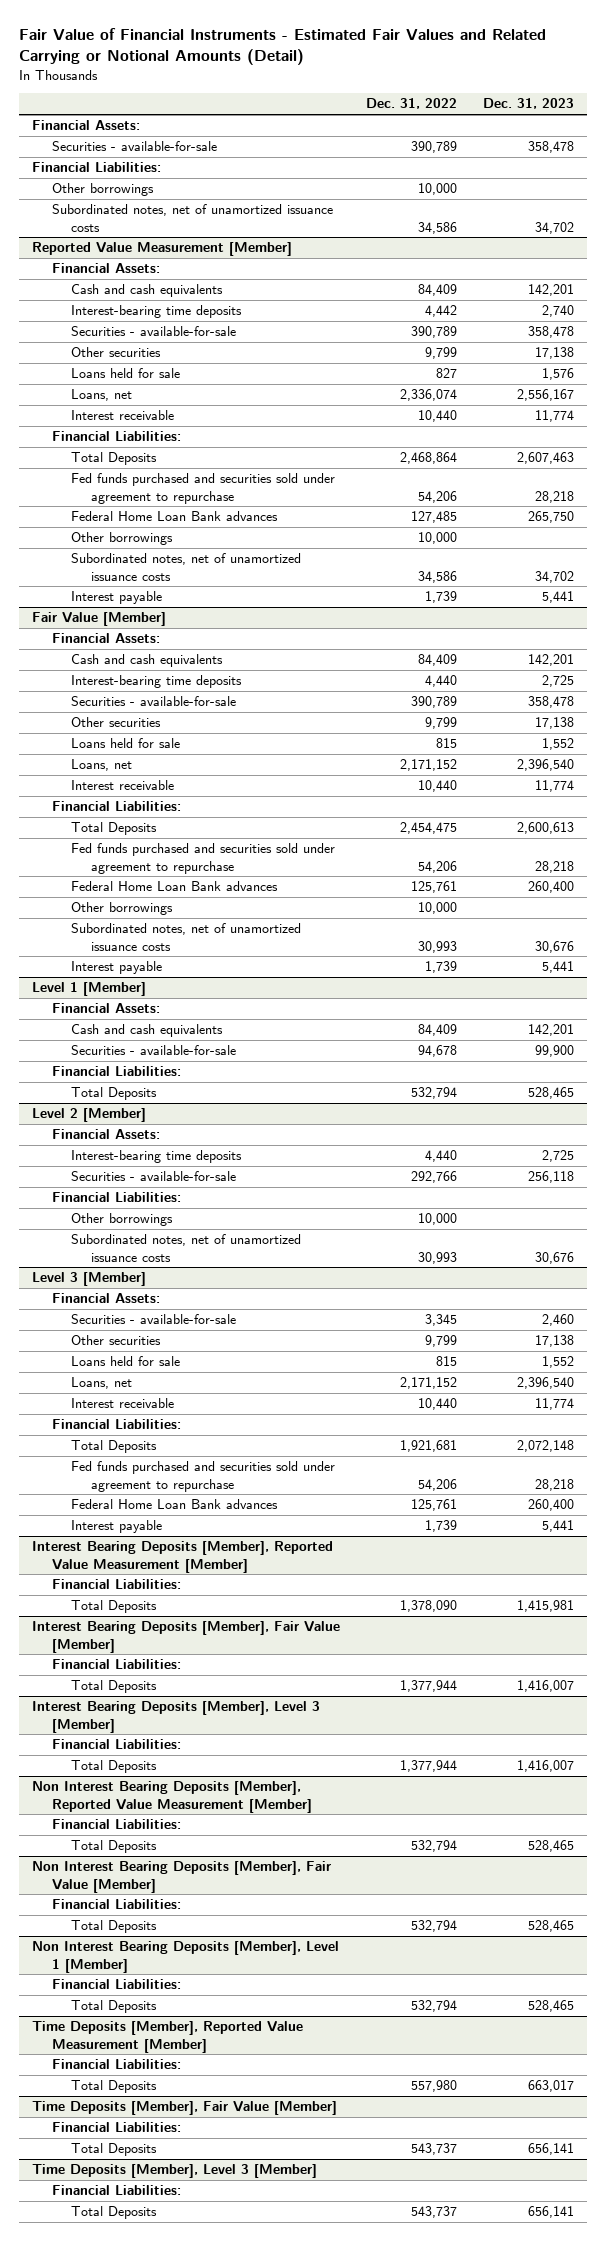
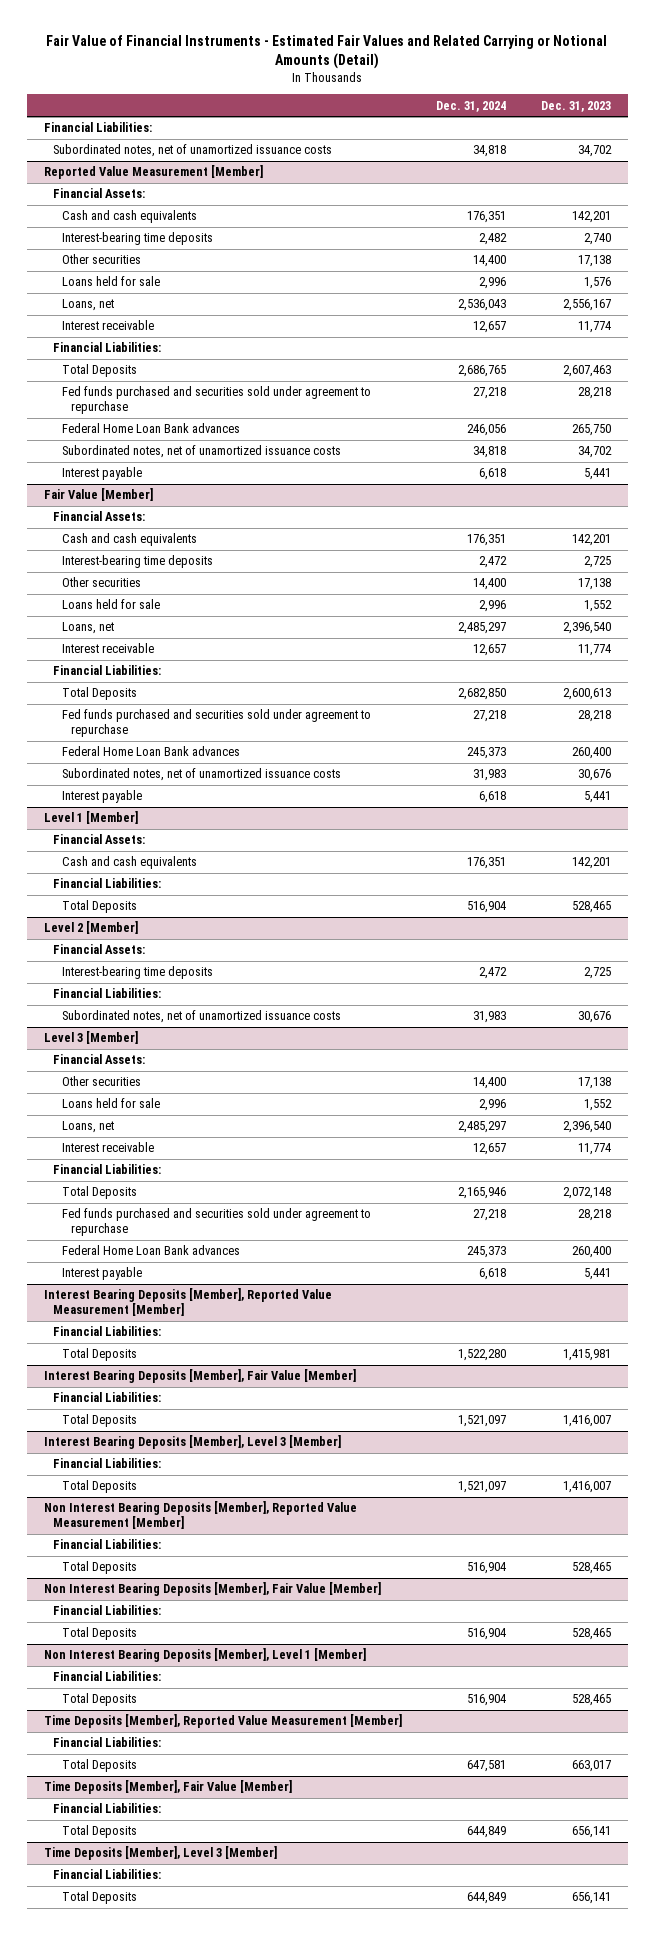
- | Dec. 31, 2022 | Dec. 31, 2023
+ | Dec. 31, 2024 | Dec. 31, 2023
- Financial Assets:
- Securities - available-for-sale | 390,789 | 358,478
- Other borrowings | 10,000 |
@ Reported Value Measurement [Member]
- Securities - available-for-sale | 390,789 | 358,478
- Other borrowings | 10,000 |
@ Fair Value [Member]
- Securities - available-for-sale | 390,789 | 358,478
- Other borrowings | 10,000 |
@ Level 1 [Member]
- Securities - available-for-sale | 94,678 | 99,900
@ Level 2 [Member]
- Securities - available-for-sale | 292,766 | 256,118
- Other borrowings | 10,000 |
@ Level 3 [Member]
- Securities - available-for-sale | 3,345 | 2,460

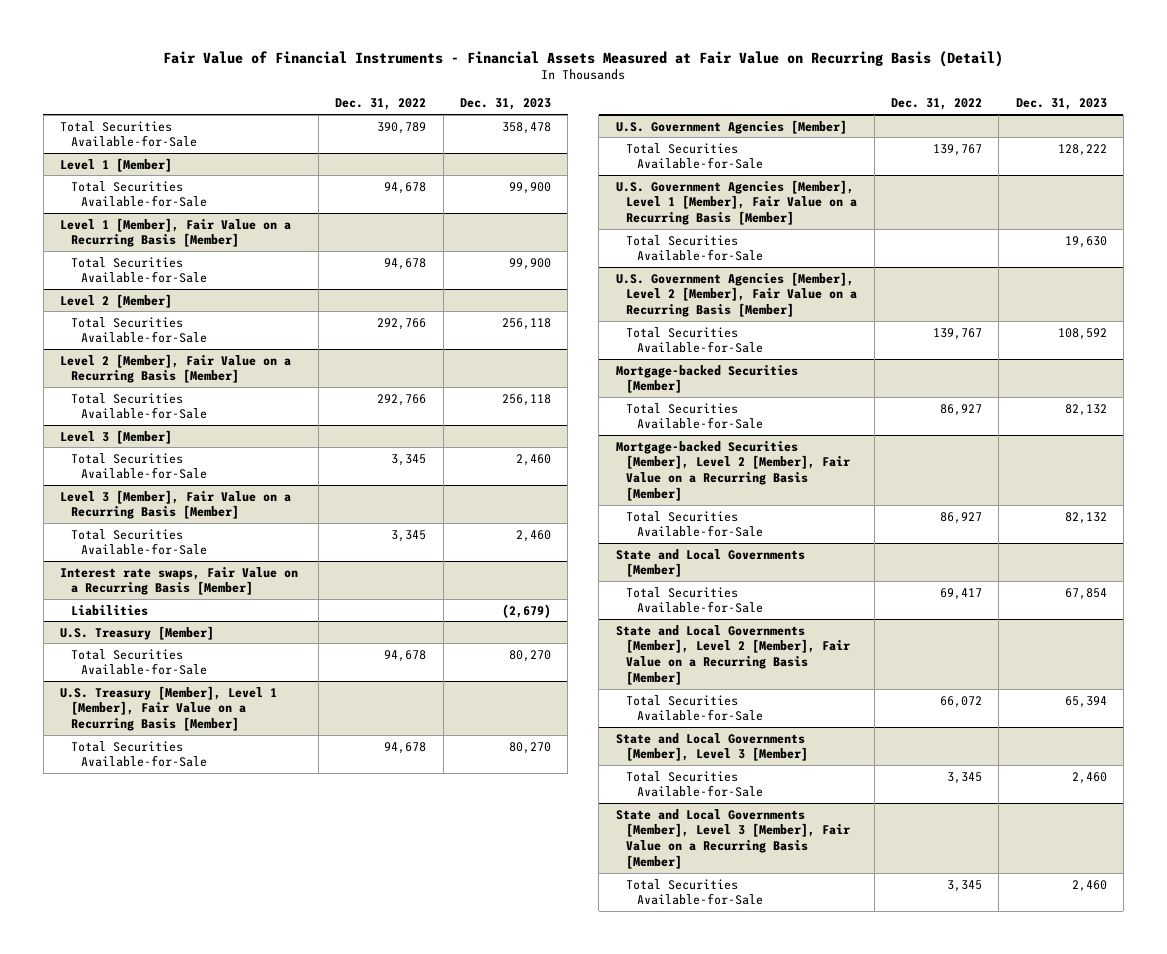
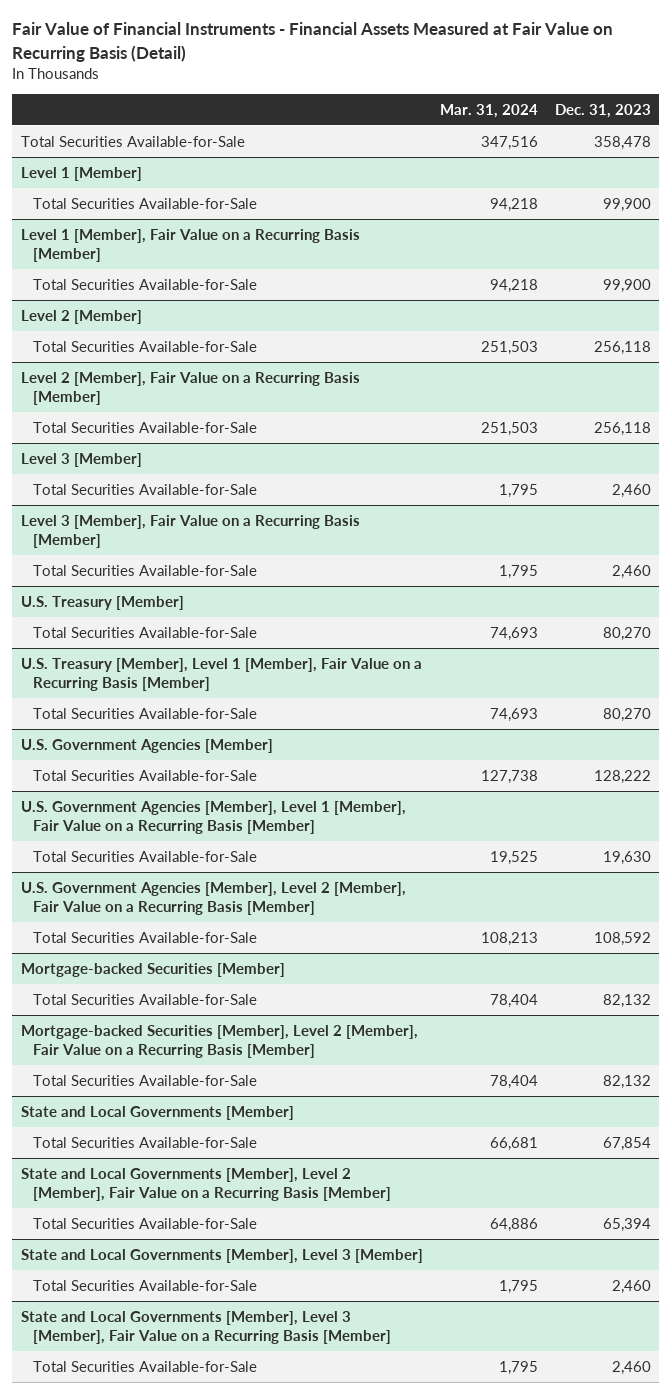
- | Dec. 31, 2022 | Dec. 31, 2023
+ | Mar. 31, 2024 | Dec. 31, 2023
- Interest rate swaps, Fair Value on a Recurring Basis [Member]
- Liabilities | | (2,679)

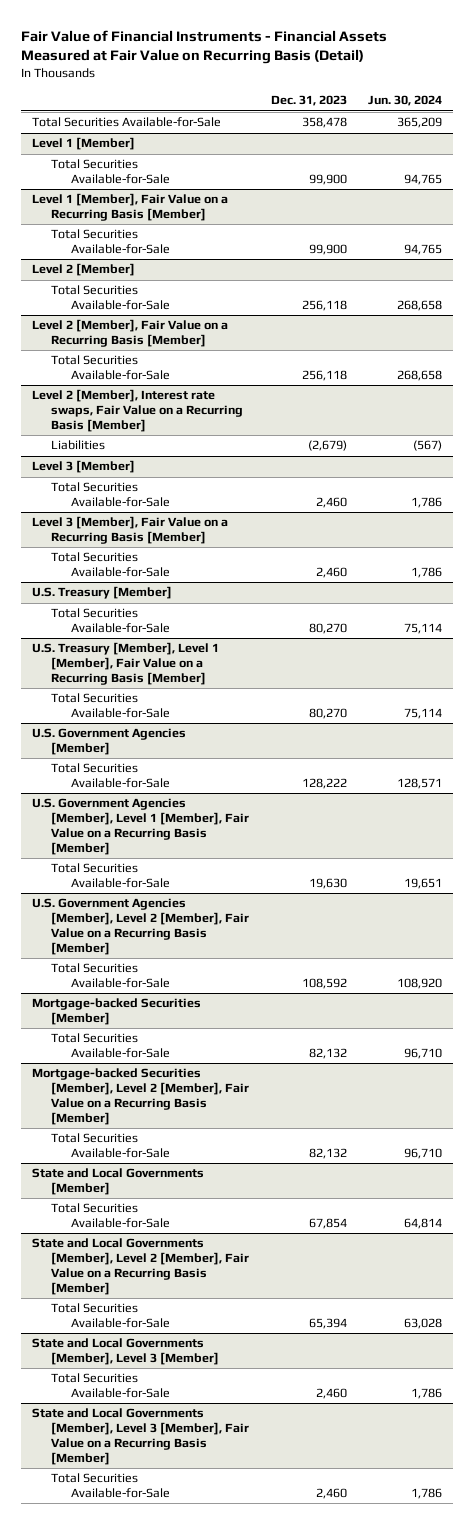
- | Mar. 31, 2024 | Dec. 31, 2023
+ | Dec. 31, 2023 | Jun. 30, 2024
+ Level 2 [Member], Interest rate swaps, Fair Value on a Recurring Basis [Member]
+ Liabilities | (2,679) | (567)

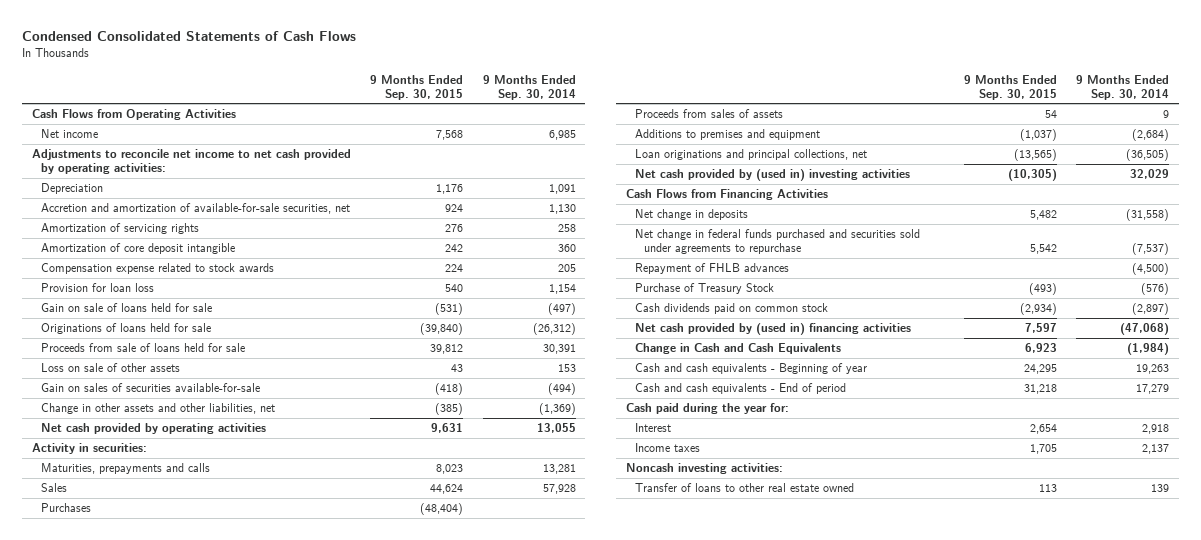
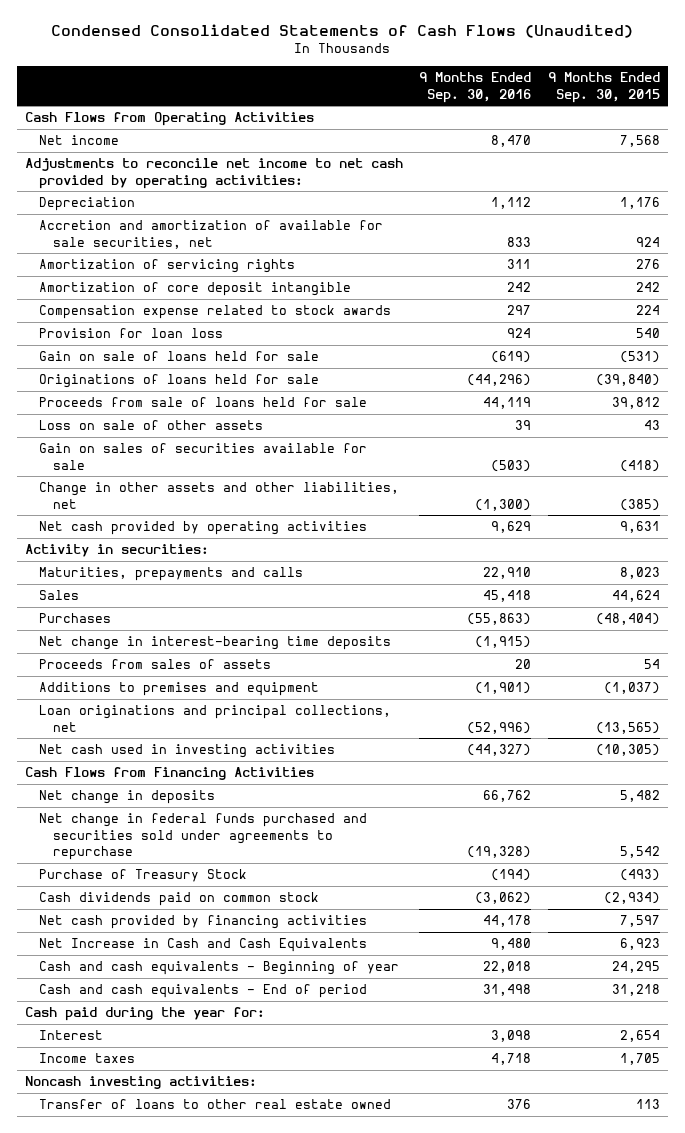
- Condensed Consolidated Statements of Cash Flows
+ Condensed Consolidated Statements of Cash Flows (Unaudited)
- | 9 Months Ended Sep. 30, 2015 | 9 Months Ended Sep. 30, 2014
+ | 9 Months Ended Sep. 30, 2016 | 9 Months Ended Sep. 30, 2015
- Accretion and amortization of available-for-sale securities, net | 924 | 1,130
+ Accretion and amortization of available for sale securities, net | 833 | 924
- Gain on sales of securities available-for-sale | (418) | (494)
+ Gain on sales of securities available for sale | (503) | (418)
+ Net change in interest-bearing time deposits | (1,915) |
- Net cash provided by (used in) investing activities | (10,305) | 32,029
+ Net cash used in investing activities | (44,327) | (10,305)
- Repayment of FHLB advances | | (4,500)
- Net cash provided by (used in) financing activities | 7,597 | (47,068)
- Change in Cash and Cash Equivalents | 6,923 | (1,984)
+ Net cash provided by financing activities | 44,178 | 7,597
+ Net Increase in Cash and Cash Equivalents | 9,480 | 6,923

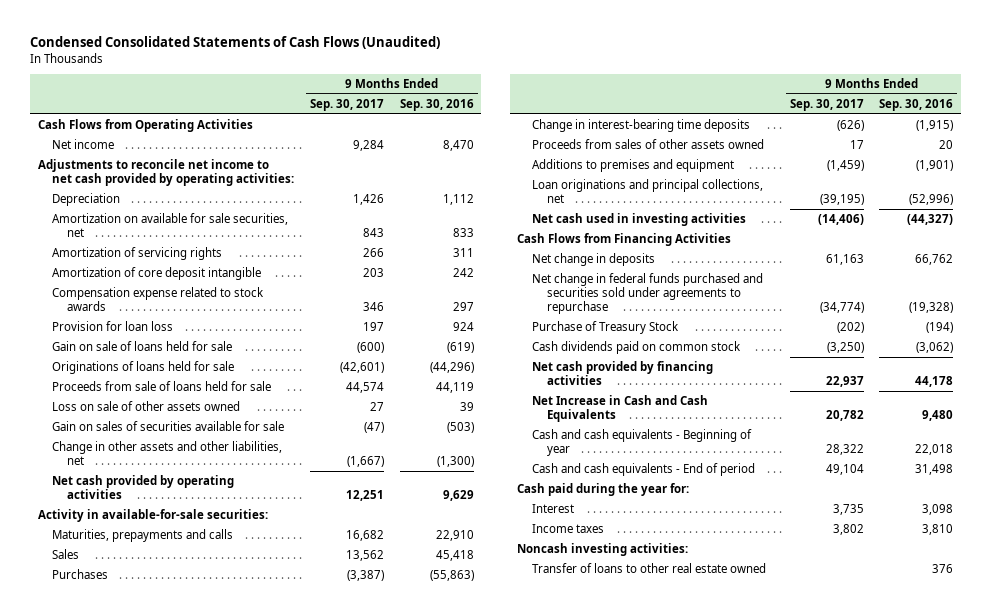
- | 9 Months Ended Sep. 30, 2016 | 9 Months Ended Sep. 30, 2015
+ | 9 Months Ended Sep. 30, 2017 | 9 Months Ended Sep. 30, 2016
- Accretion and amortization of available for sale securities, net | 833 | 924
+ Amortization on available for sale securities, net | 843 | 833
- Loss on sale of other assets | 39 | 43
+ Loss on sale of other assets owned | 27 | 39
- Activity in securities:
+ Activity in available-for-sale securities:
- Net change in interest-bearing time deposits | (1,915) |
- Proceeds from sales of assets | 20 | 54
+ Change in interest-bearing time deposits | (626) | (1,915)
+ Proceeds from sales of other assets owned | 17 | 20
- Income taxes | 4,718 | 1,705
+ Income taxes | 3,802 | 3,810

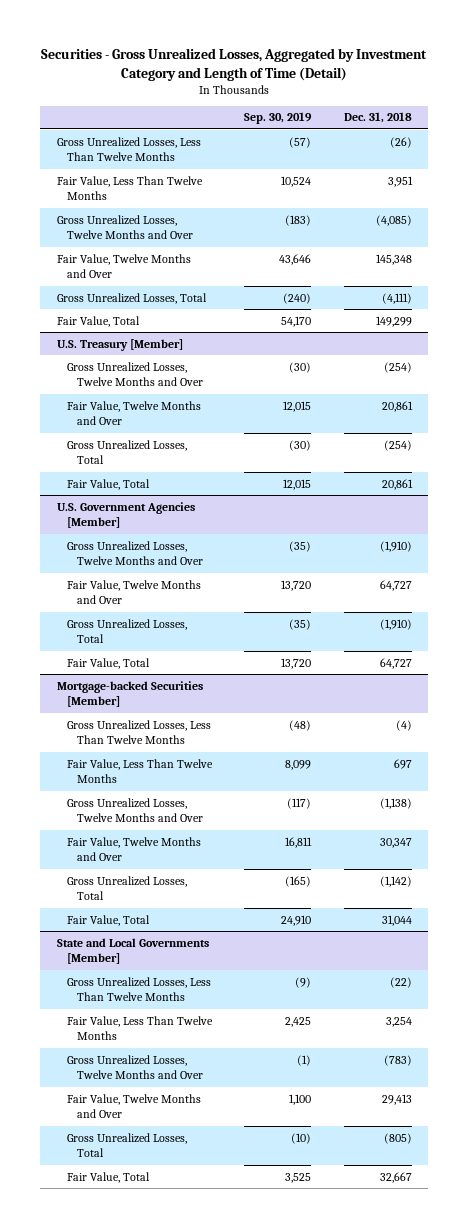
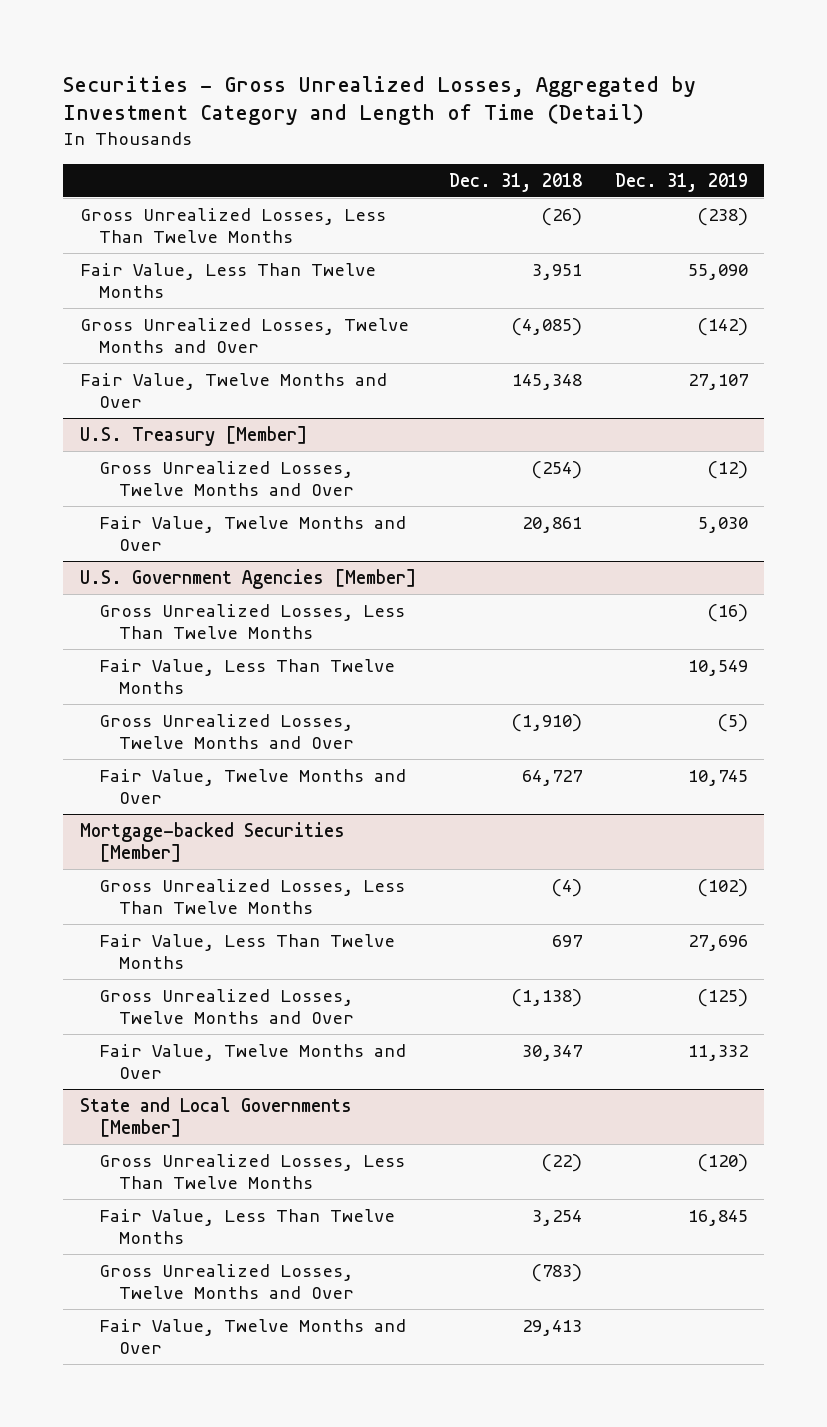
- | Sep. 30, 2019 | Dec. 31, 2018
+ | Dec. 31, 2018 | Dec. 31, 2019
- Gross Unrealized Losses, Total | (240) | (4,111)
- Fair Value, Total | 54,170 | 149,299
@ U.S. Treasury [Member]
- Gross Unrealized Losses, Total | (30) | (254)
- Fair Value, Total | 12,015 | 20,861
@ U.S. Government Agencies [Member]
+ Gross Unrealized Losses, Less Than Twelve Months | | (16)
+ Fair Value, Less Than Twelve Months | | 10,549
- Gross Unrealized Losses, Total | (35) | (1,910)
- Fair Value, Total | 13,720 | 64,727
@ Mortgage-backed Securities [Member]
- Gross Unrealized Losses, Total | (165) | (1,142)
- Fair Value, Total | 24,910 | 31,044
@ State and Local Governments [Member]
- Gross Unrealized Losses, Total | (10) | (805)
- Fair Value, Total | 3,525 | 32,667

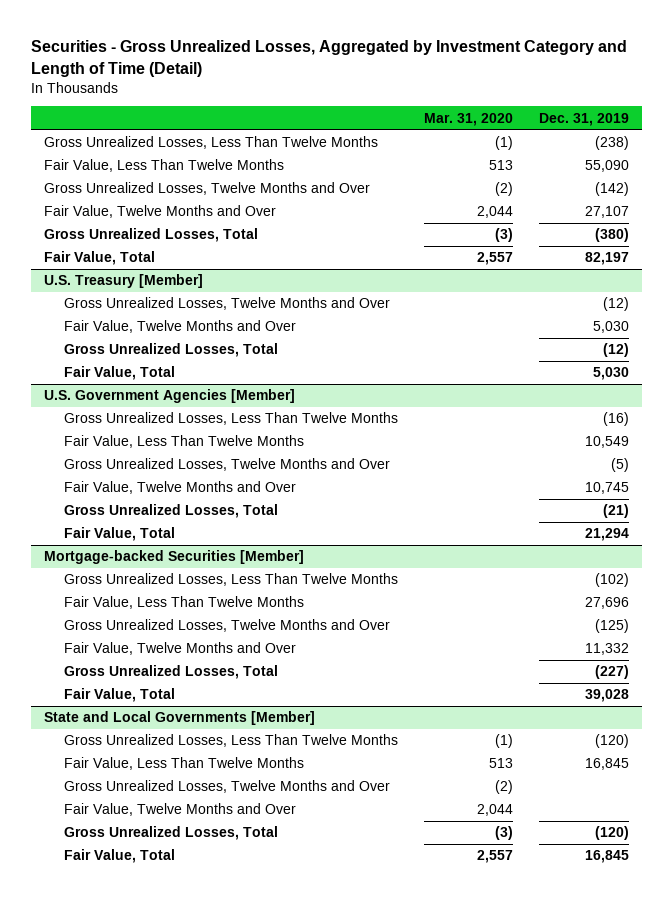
- | Dec. 31, 2018 | Dec. 31, 2019
+ | Mar. 31, 2020 | Dec. 31, 2019
+ Gross Unrealized Losses, Total | (3) | (380)
+ Fair Value, Total | 2,557 | 82,197
@ U.S. Treasury [Member]
+ Gross Unrealized Losses, Total | | (12)
+ Fair Value, Total | | 5,030
@ U.S. Government Agencies [Member]
+ Gross Unrealized Losses, Total | | (21)
+ Fair Value, Total | | 21,294
@ Mortgage-backed Securities [Member]
+ Gross Unrealized Losses, Total | | (227)
+ Fair Value, Total | | 39,028
@ State and Local Governments [Member]
+ Gross Unrealized Losses, Total | (3) | (120)
+ Fair Value, Total | 2,557 | 16,845

